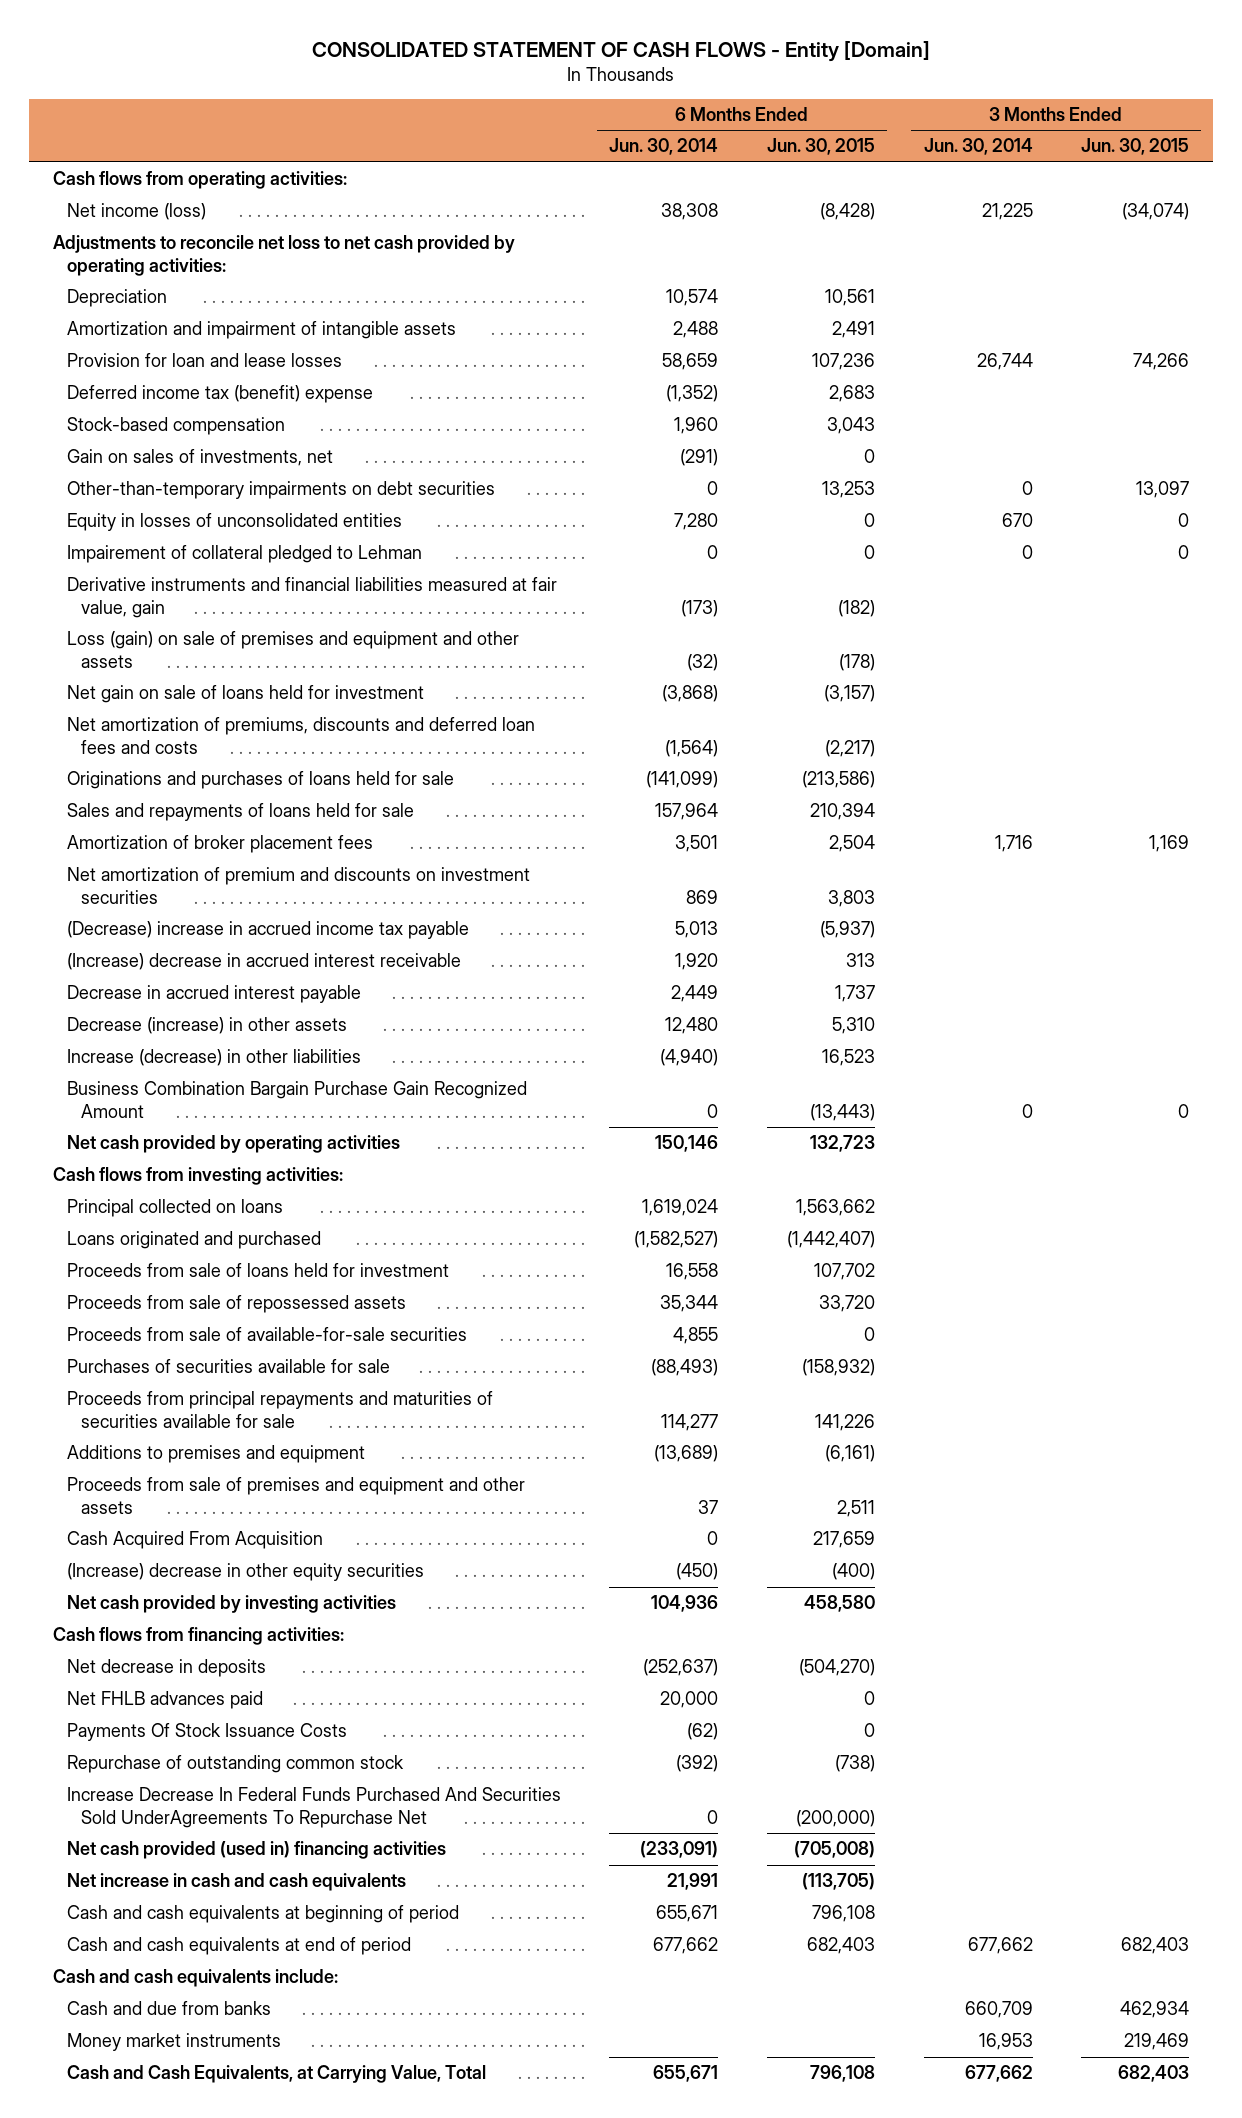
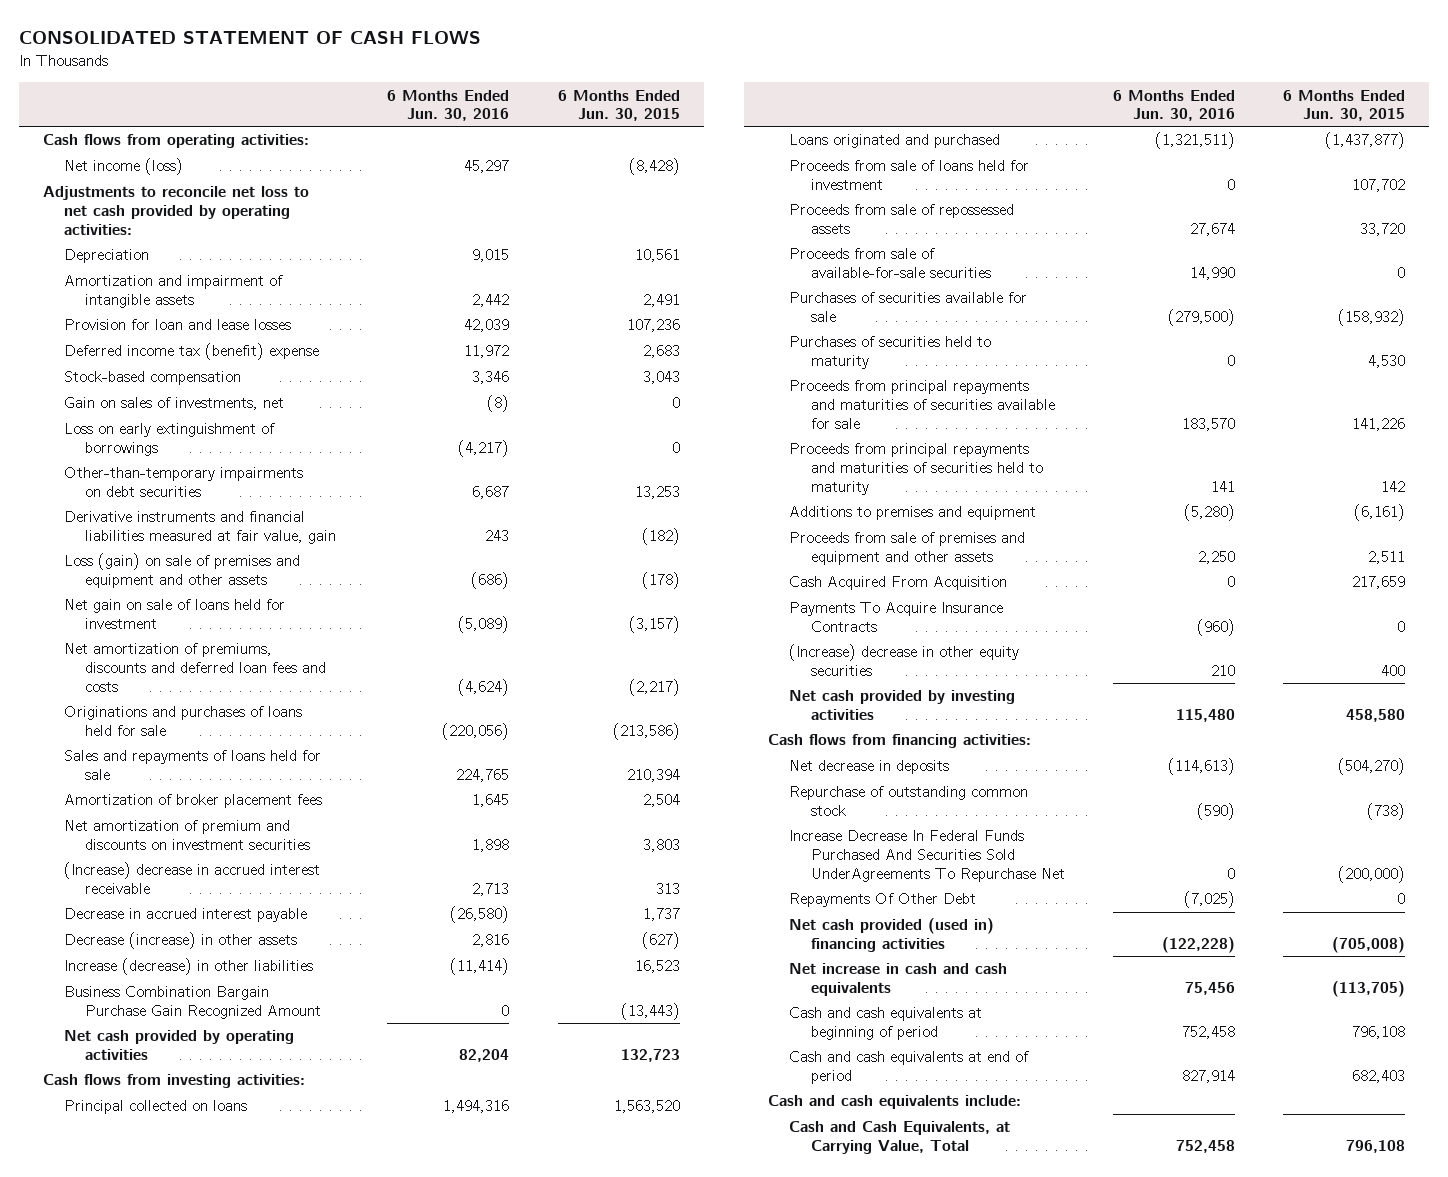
- CONSOLIDATED STATEMENT OF CASH FLOWS - Entity [Domain]
+ CONSOLIDATED STATEMENT OF CASH FLOWS
- | 6 Months Ended Jun. 30, 2014 | 6 Months Ended Jun. 30, 2015 | 3 Months Ended Jun. 30, 2014 | 3 Months Ended Jun. 30, 2015
+ | 6 Months Ended Jun. 30, 2016 | 6 Months Ended Jun. 30, 2015
+ Loss on early extinguishment of borrowings | (4,217) | 0
- Equity in losses of unconsolidated entities | 7,280 | 0 | 670 | 0
- Impairement of collateral pledged to Lehman | 0 | 0 | 0 | 0
- (Decrease) increase in accrued income tax payable | 5,013 | (5,937) | |
- Decrease (increase) in other assets | 12,480 | 5,310 | |
+ Decrease (increase) in other assets | 2,816 | (627)
- Principal collected on loans | 1,619,024 | 1,563,662 | |
- Loans originated and purchased | (1,582,527) | (1,442,407) | |
+ Principal collected on loans | 1,494,316 | 1,563,520
+ Loans originated and purchased | (1,321,511) | (1,437,877)
+ Purchases of securities held to maturity | 0 | 4,530
+ Proceeds from principal repayments and maturities of securities held to maturity | 141 | 142
- (Increase) decrease in other equity securities | (450) | (400) | |
+ Payments To Acquire Insurance Contracts | (960) | 0
+ (Increase) decrease in other equity securities | 210 | 400
- Net FHLB advances paid | 20,000 | 0 | |
- Payments Of Stock Issuance Costs | (62) | 0 | |
+ Repayments Of Other Debt | (7,025) | 0
- Cash and due from banks | | | 660,709 | 462,934
- Money market instruments | | | 16,953 | 219,469

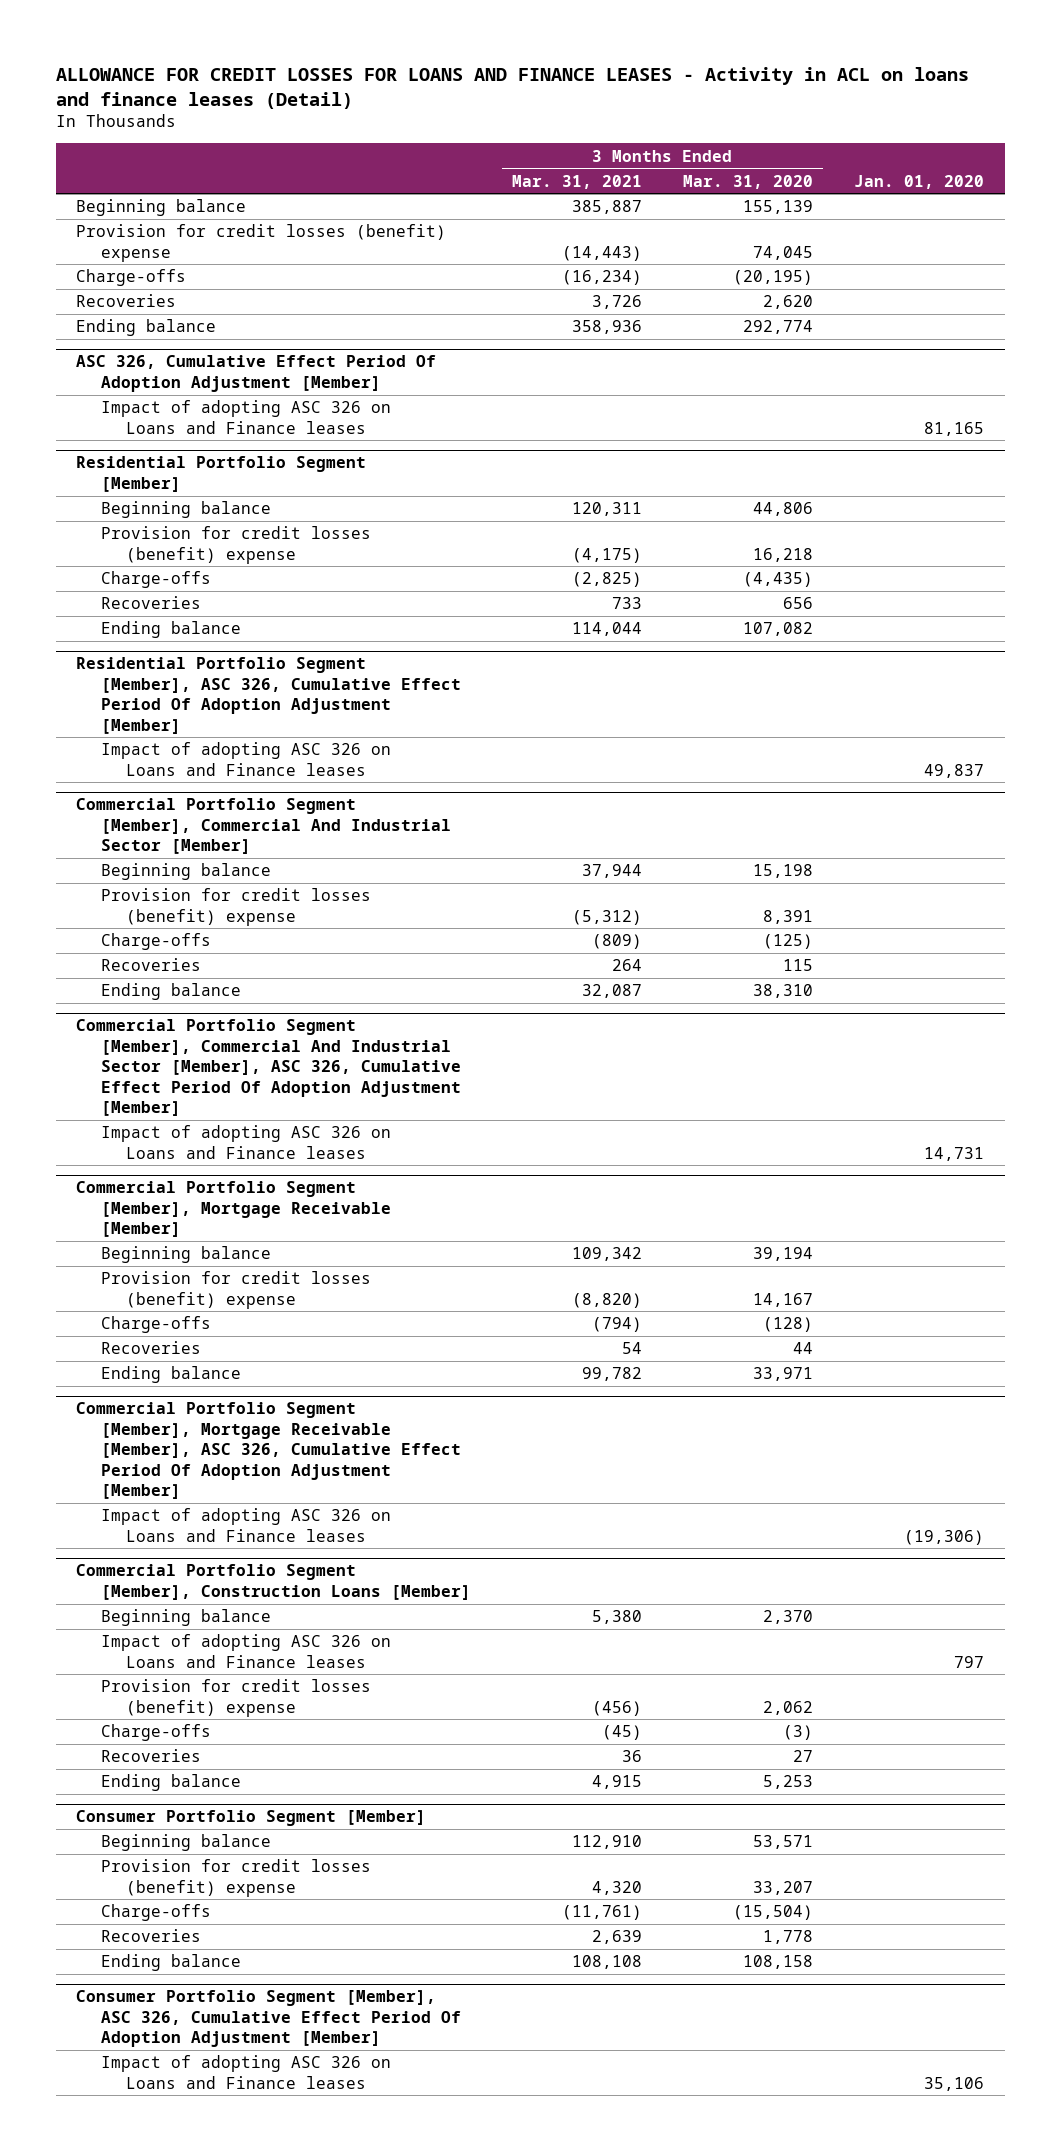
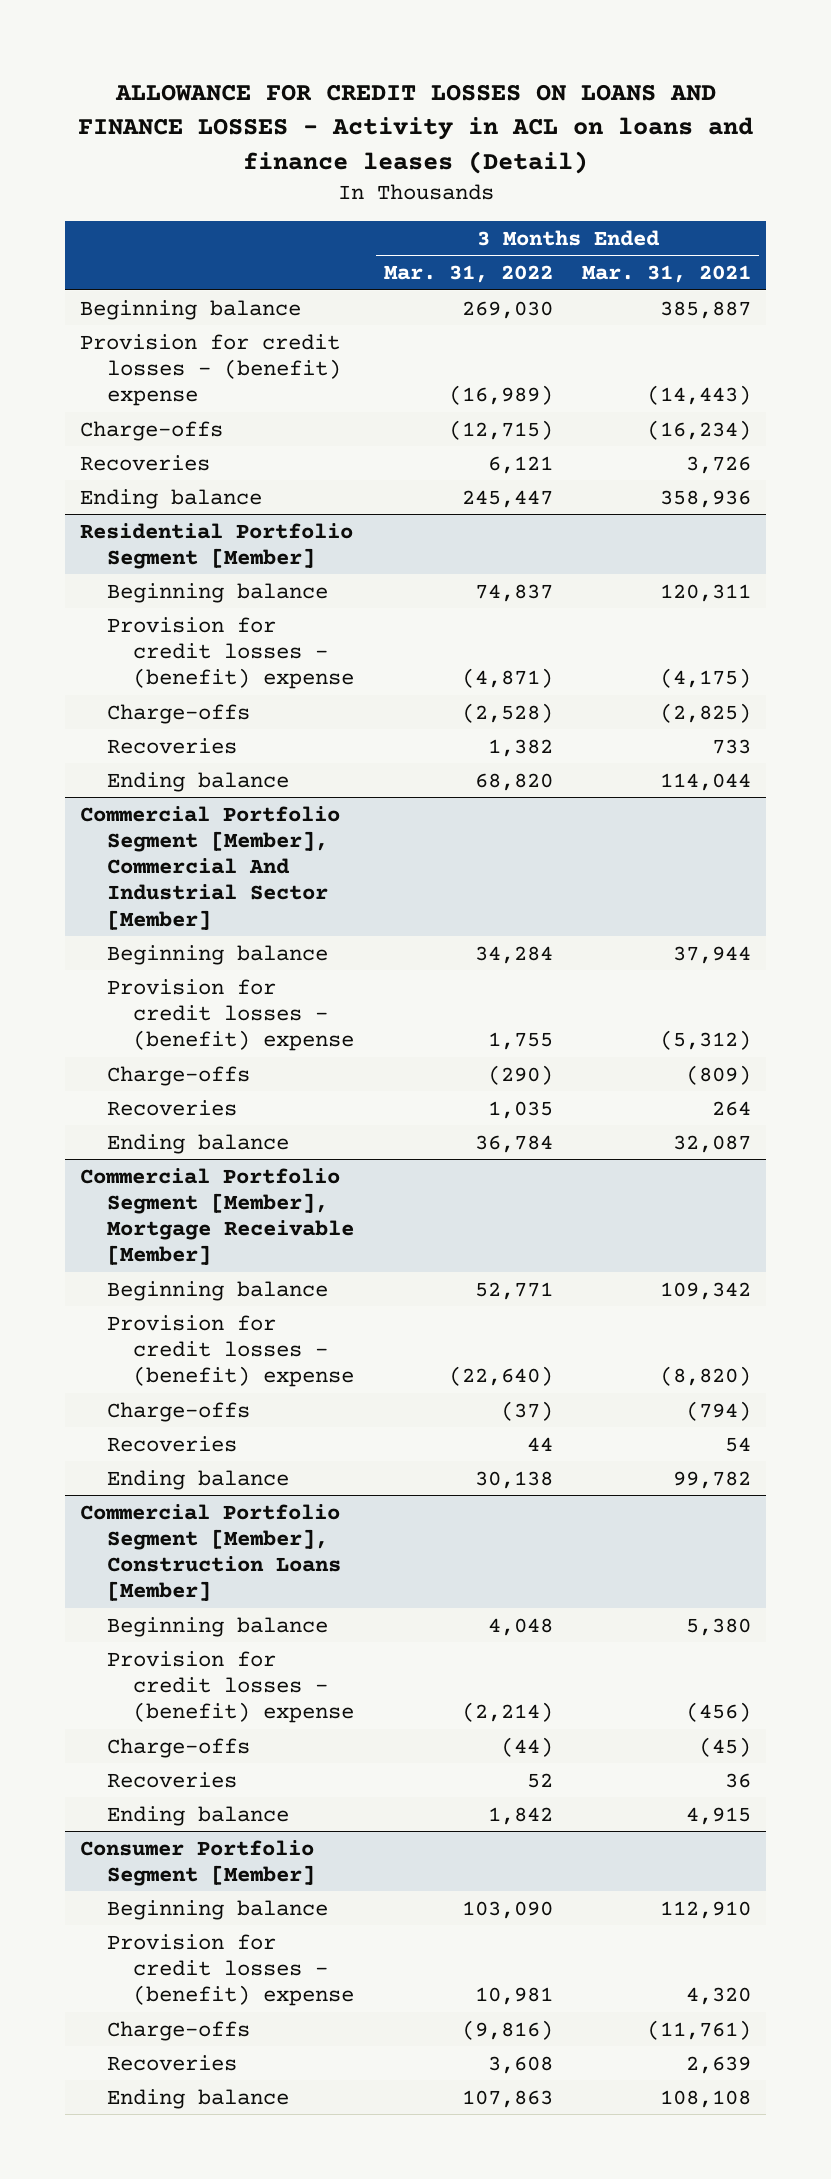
- ALLOWANCE FOR CREDIT LOSSES FOR LOANS AND FINANCE LEASES - Activity in ACL on loans and finance leases (Detail)
+ ALLOWANCE FOR CREDIT LOSSES ON LOANS AND FINANCE LOSSES - Activity in ACL on loans and finance leases (Detail)
- | 3 Months Ended Mar. 31, 2021 | 3 Months Ended Mar. 31, 2020 | Jan. 01, 2020
+ | 3 Months Ended Mar. 31, 2022 | 3 Months Ended Mar. 31, 2021
- Provision for credit losses (benefit) expense | (14,443) | 74,045 |
+ Provision for credit losses - (benefit) expense | (16,989) | (14,443)
- ASC 326, Cumulative Effect Period Of Adoption Adjustment [Member]
- Impact of adopting ASC 326 on Loans and Finance leases | | | 81,165
@ Residential Portfolio Segment [Member]
- Provision for credit losses (benefit) expense | (4,175) | 16,218 |
+ Provision for credit losses - (benefit) expense | (4,871) | (4,175)
- Residential Portfolio Segment [Member], ASC 326, Cumulative Effect Period Of Adoption Adjustment [Member]
- Impact of adopting ASC 326 on Loans and Finance leases | | | 49,837
@ Commercial Portfolio Segment [Member], Commercial And Industrial Sector [Member]
- Provision for credit losses (benefit) expense | (5,312) | 8,391 |
+ Provision for credit losses - (benefit) expense | 1,755 | (5,312)
- Commercial Portfolio Segment [Member], Commercial And Industrial Sector [Member], ASC 326, Cumulative Effect Period Of Adoption Adjustment [Member]
- Impact of adopting ASC 326 on Loans and Finance leases | | | 14,731
@ Commercial Portfolio Segment [Member], Mortgage Receivable [Member]
- Provision for credit losses (benefit) expense | (8,820) | 14,167 |
+ Provision for credit losses - (benefit) expense | (22,640) | (8,820)
- Commercial Portfolio Segment [Member], Mortgage Receivable [Member], ASC 326, Cumulative Effect Period Of Adoption Adjustment [Member]
- Impact of adopting ASC 326 on Loans and Finance leases | | | (19,306)
@ Commercial Portfolio Segment [Member], Construction Loans [Member]
- Impact of adopting ASC 326 on Loans and Finance leases | | | 797
- Provision for credit losses (benefit) expense | (456) | 2,062 |
+ Provision for credit losses - (benefit) expense | (2,214) | (456)
@ Consumer Portfolio Segment [Member]
- Provision for credit losses (benefit) expense | 4,320 | 33,207 |
+ Provision for credit losses - (benefit) expense | 10,981 | 4,320
- Consumer Portfolio Segment [Member], ASC 326, Cumulative Effect Period Of Adoption Adjustment [Member]
- Impact of adopting ASC 326 on Loans and Finance leases | | | 35,106

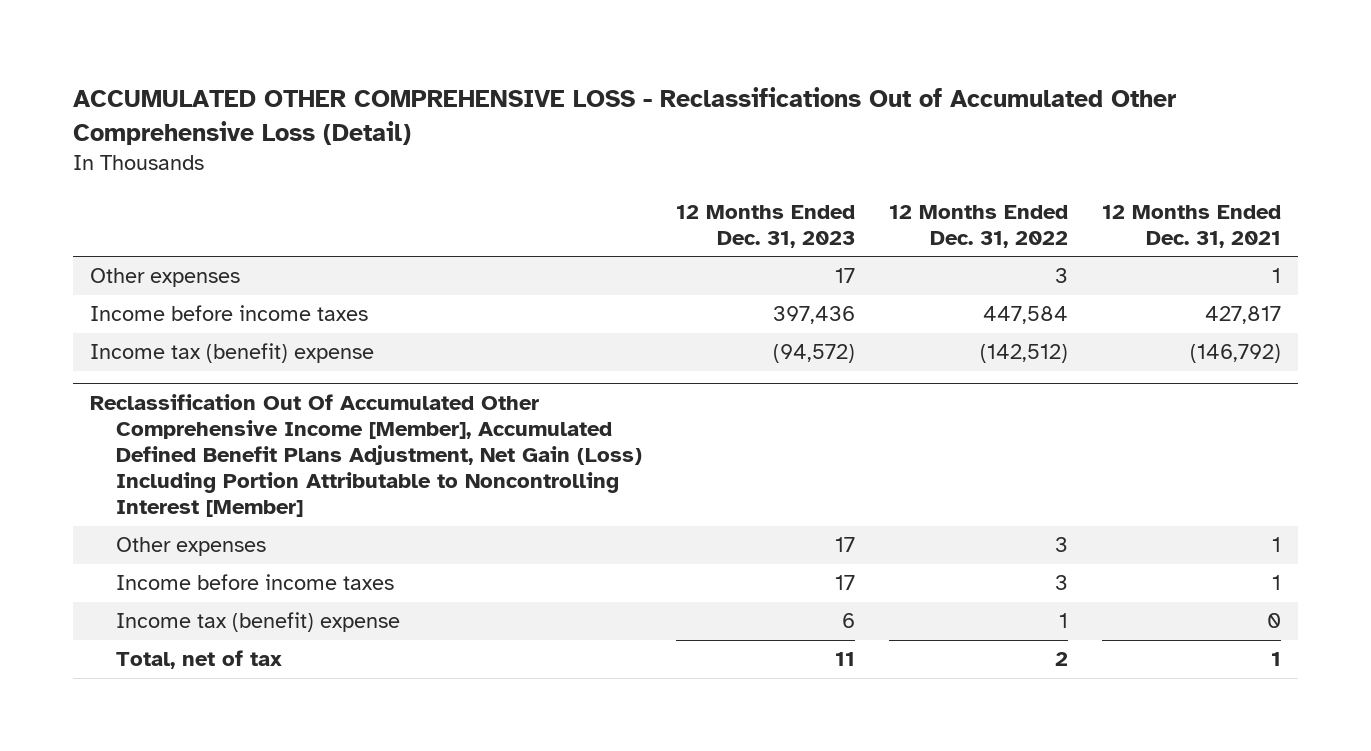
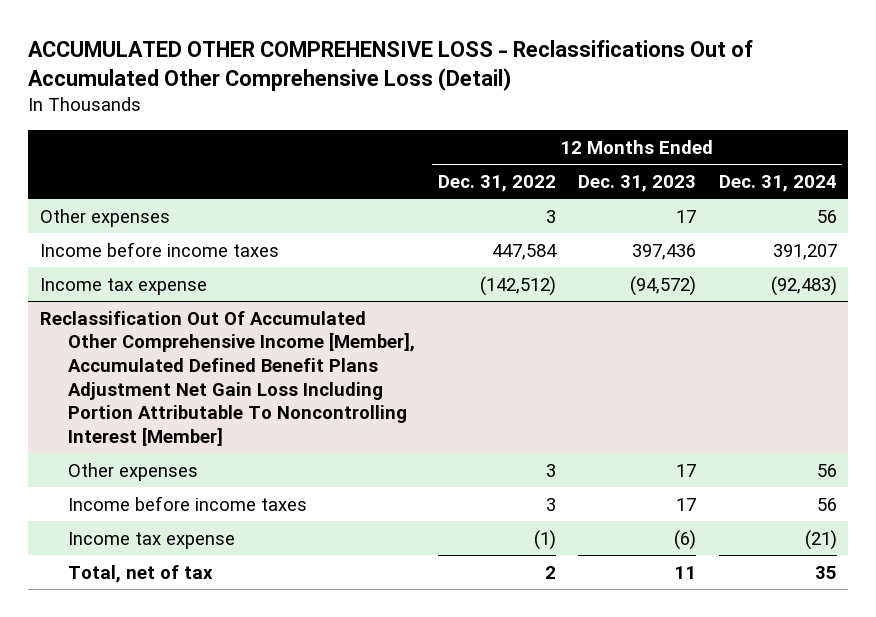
- | 12 Months Ended Dec. 31, 2023 | 12 Months Ended Dec. 31, 2022 | 12 Months Ended Dec. 31, 2021
+ | 12 Months Ended Dec. 31, 2022 | 12 Months Ended Dec. 31, 2023 | 12 Months Ended Dec. 31, 2024
- Income tax (benefit) expense | (94,572) | (142,512) | (146,792)
- Reclassification Out Of Accumulated Other Comprehensive Income [Member], Accumulated Defined Benefit Plans Adjustment, Net Gain (Loss) Including Portion Attributable to Noncontrolling Interest [Member]
+ Income tax expense | (142,512) | (94,572) | (92,483)
+ Reclassification Out Of Accumulated Other Comprehensive Income [Member], Accumulated Defined Benefit Plans Adjustment Net Gain Loss Including Portion Attributable To Noncontrolling Interest [Member]
- Income tax (benefit) expense | 6 | 1 | 0
+ Income tax expense | (1) | (6) | (21)

